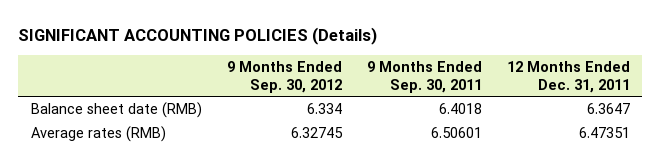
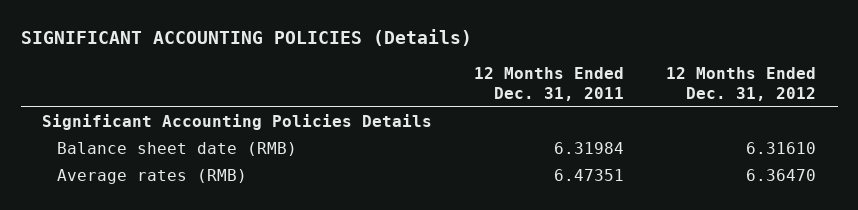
- | 9 Months Ended Sep. 30, 2012 | 9 Months Ended Sep. 30, 2011 | 12 Months Ended Dec. 31, 2011
+ | 12 Months Ended Dec. 31, 2011 | 12 Months Ended Dec. 31, 2012
- Balance sheet date (RMB) | 6.334 | 6.4018 | 6.3647
+ Significant Accounting Policies Details
+ Balance sheet date (RMB) | 6.31984 | 6.31610

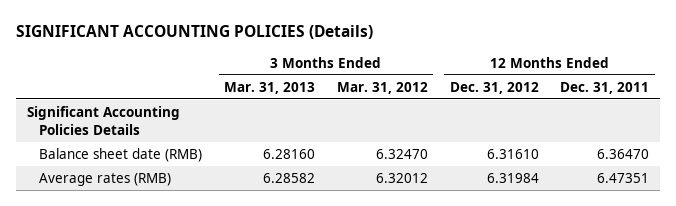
- | 12 Months Ended Dec. 31, 2011 | 12 Months Ended Dec. 31, 2012
+ | 3 Months Ended Mar. 31, 2013 | 3 Months Ended Mar. 31, 2012 | 12 Months Ended Dec. 31, 2012 | 12 Months Ended Dec. 31, 2011
- Balance sheet date (RMB) | 6.31984 | 6.31610
- Average rates (RMB) | 6.47351 | 6.36470
+ Balance sheet date (RMB) | 6.28160 | 6.32470 | 6.31610 | 6.36470
+ Average rates (RMB) | 6.28582 | 6.32012 | 6.31984 | 6.47351

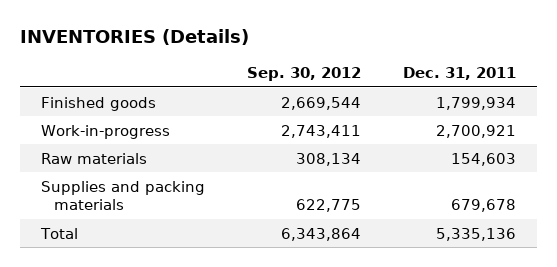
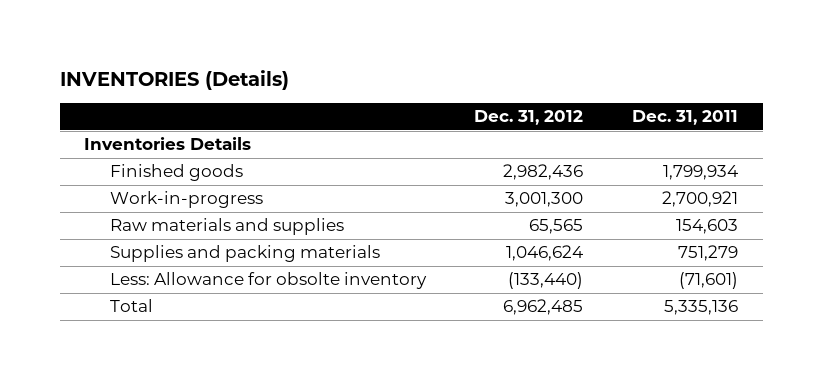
- | Sep. 30, 2012 | Dec. 31, 2011
+ | Dec. 31, 2012 | Dec. 31, 2011
+ Inventories Details
- Raw materials | 308,134 | 154,603
- Supplies and packing materials | 622,775 | 679,678
+ Raw materials and supplies | 65,565 | 154,603
+ Supplies and packing materials | 1,046,624 | 751,279
+ Less: Allowance for obsolte inventory | (133,440) | (71,601)

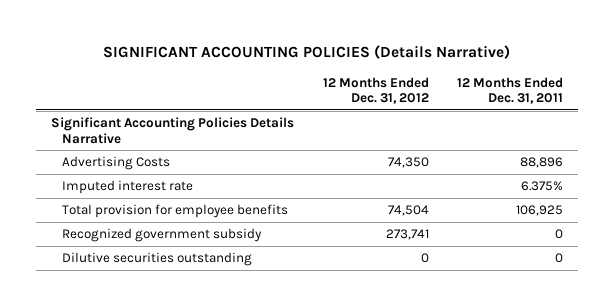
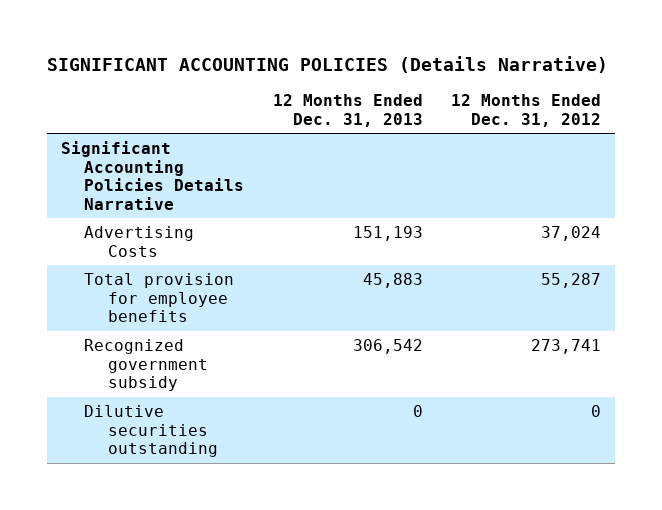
- | 12 Months Ended Dec. 31, 2012 | 12 Months Ended Dec. 31, 2011
+ | 12 Months Ended Dec. 31, 2013 | 12 Months Ended Dec. 31, 2012
- Advertising Costs | 74,350 | 88,896
- Imputed interest rate | | 6.375%
- Total provision for employee benefits | 74,504 | 106,925
+ Advertising Costs | 151,193 | 37,024
+ Total provision for employee benefits | 45,883 | 55,287

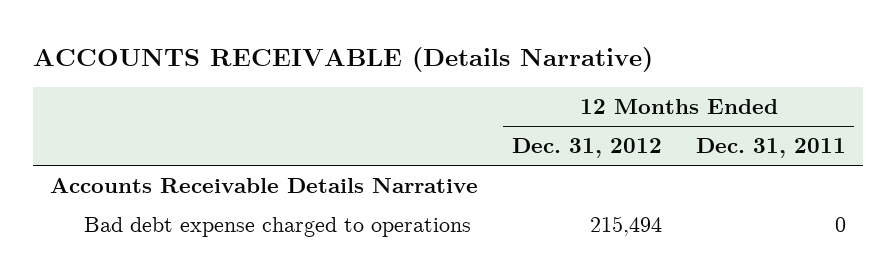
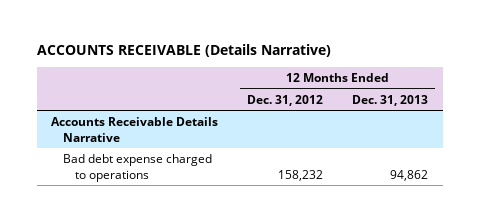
- | 12 Months Ended Dec. 31, 2012 | 12 Months Ended Dec. 31, 2011
+ | 12 Months Ended Dec. 31, 2012 | 12 Months Ended Dec. 31, 2013
- Bad debt expense charged to operations | 215,494 | 0
+ Bad debt expense charged to operations | 158,232 | 94,862

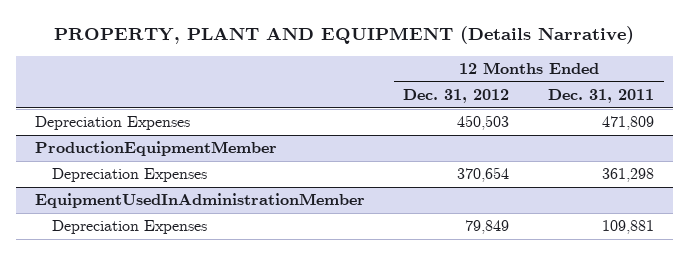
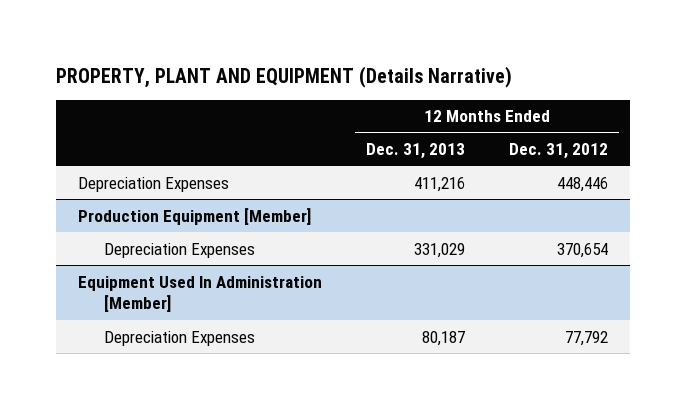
- | 12 Months Ended Dec. 31, 2012 | 12 Months Ended Dec. 31, 2011
+ | 12 Months Ended Dec. 31, 2013 | 12 Months Ended Dec. 31, 2012
- Depreciation Expenses | 450,503 | 471,809
- ProductionEquipmentMember
+ Depreciation Expenses | 411,216 | 448,446
+ Production Equipment [Member]
- EquipmentUsedInAdministrationMember
- Depreciation Expenses | 79,849 | 109,881
+ Equipment Used In Administration [Member]
+ Depreciation Expenses | 80,187 | 77,792

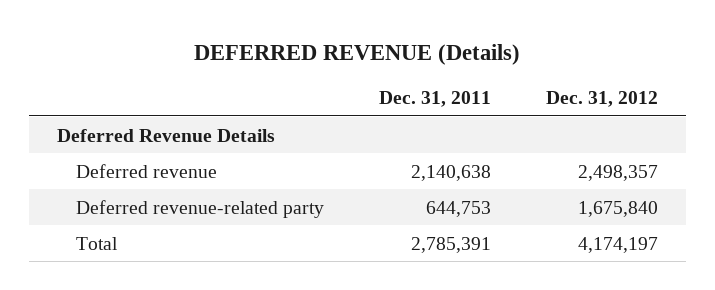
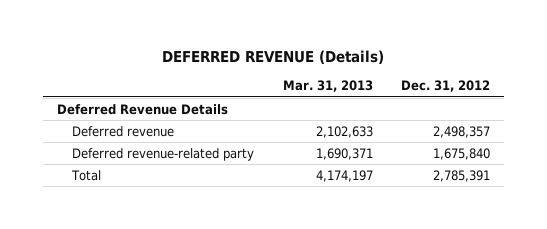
- | Dec. 31, 2011 | Dec. 31, 2012
+ | Mar. 31, 2013 | Dec. 31, 2012
- Total | 2,785,391 | 4,174,197
+ Total | 4,174,197 | 2,785,391

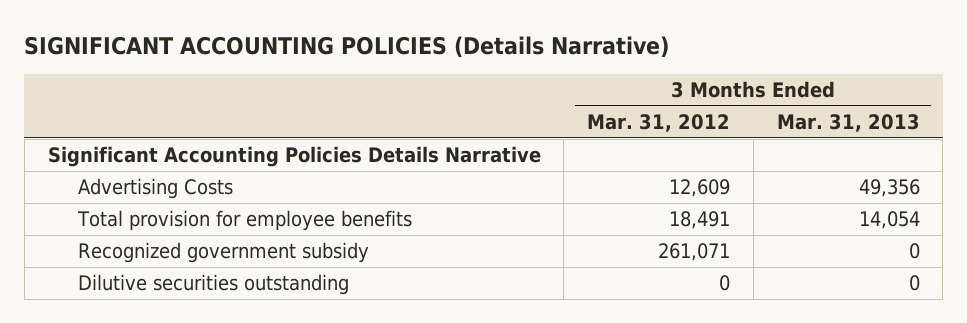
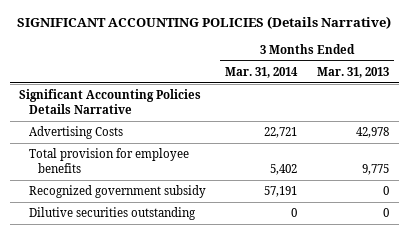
- | 3 Months Ended Mar. 31, 2012 | 3 Months Ended Mar. 31, 2013
+ | 3 Months Ended Mar. 31, 2014 | 3 Months Ended Mar. 31, 2013
- Advertising Costs | 12,609 | 49,356
- Total provision for employee benefits | 18,491 | 14,054
+ Advertising Costs | 22,721 | 42,978
+ Total provision for employee benefits | 5,402 | 9,775

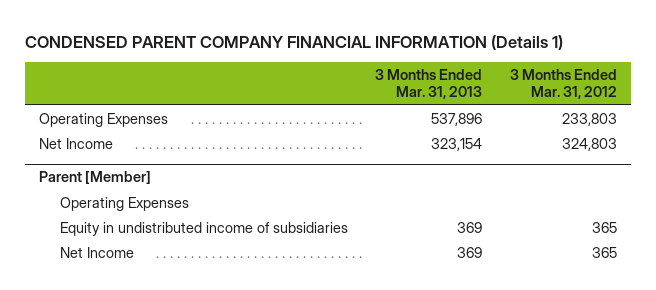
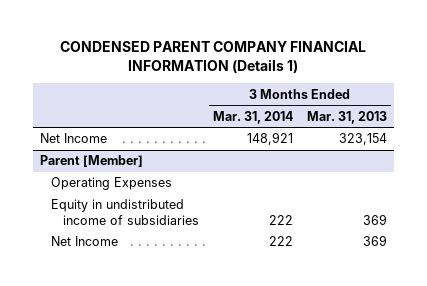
- | 3 Months Ended Mar. 31, 2013 | 3 Months Ended Mar. 31, 2012
+ | 3 Months Ended Mar. 31, 2014 | 3 Months Ended Mar. 31, 2013
- Operating Expenses | 537,896 | 233,803

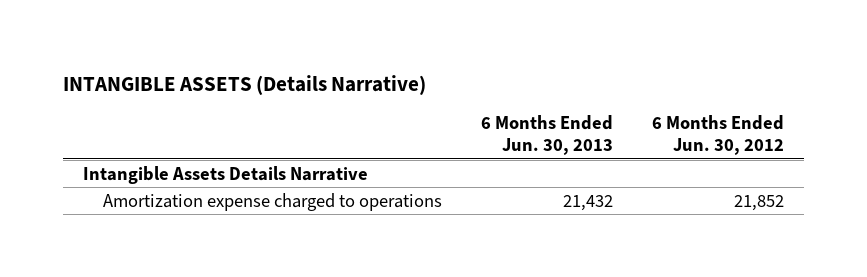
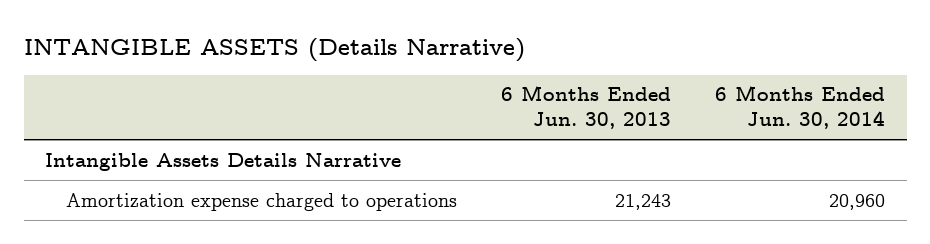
- | 6 Months Ended Jun. 30, 2013 | 6 Months Ended Jun. 30, 2012
+ | 6 Months Ended Jun. 30, 2013 | 6 Months Ended Jun. 30, 2014
- Amortization expense charged to operations | 21,432 | 21,852
+ Amortization expense charged to operations | 21,243 | 20,960

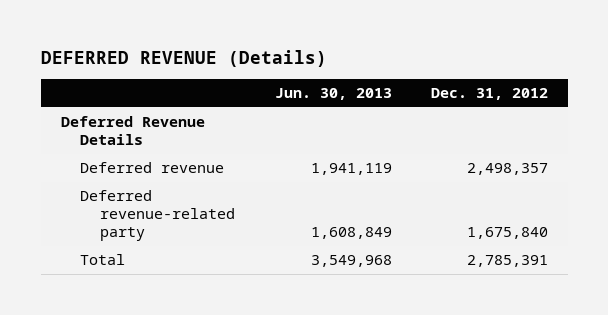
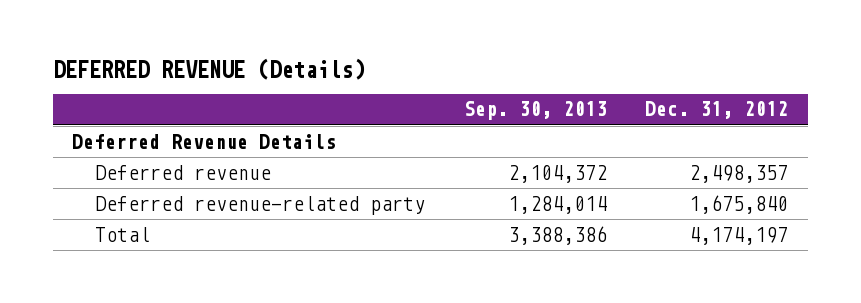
- | Jun. 30, 2013 | Dec. 31, 2012
+ | Sep. 30, 2013 | Dec. 31, 2012
- Total | 3,549,968 | 2,785,391
+ Total | 3,388,386 | 4,174,197

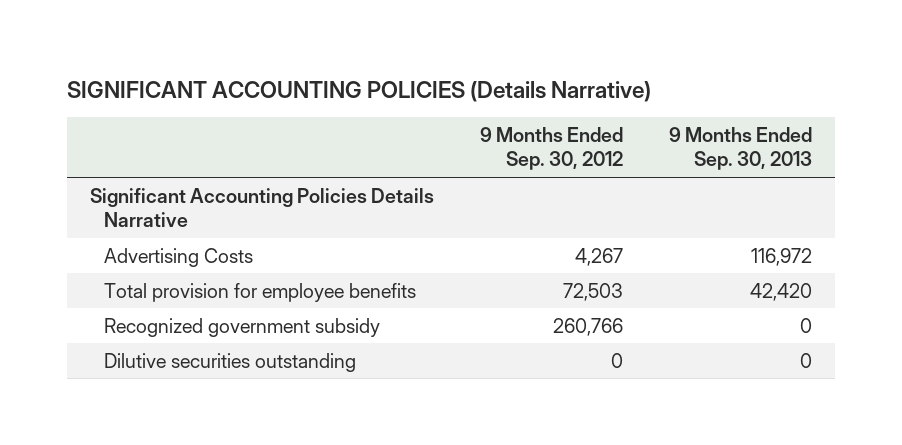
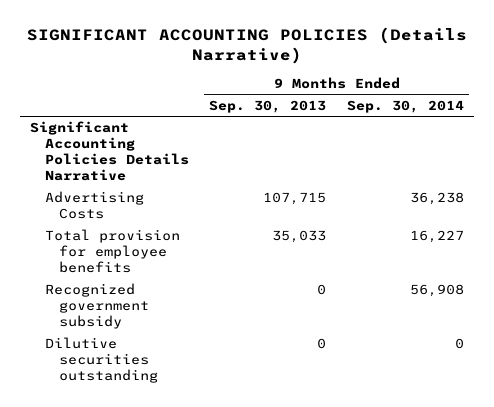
- | 9 Months Ended Sep. 30, 2012 | 9 Months Ended Sep. 30, 2013
+ | 9 Months Ended Sep. 30, 2013 | 9 Months Ended Sep. 30, 2014
- Advertising Costs | 4,267 | 116,972
- Total provision for employee benefits | 72,503 | 42,420
+ Advertising Costs | 107,715 | 36,238
+ Total provision for employee benefits | 35,033 | 16,227

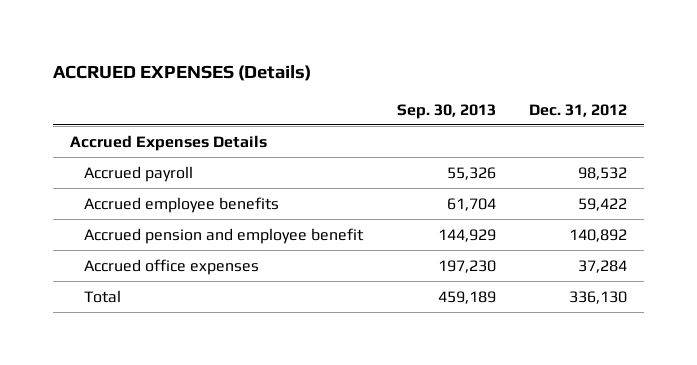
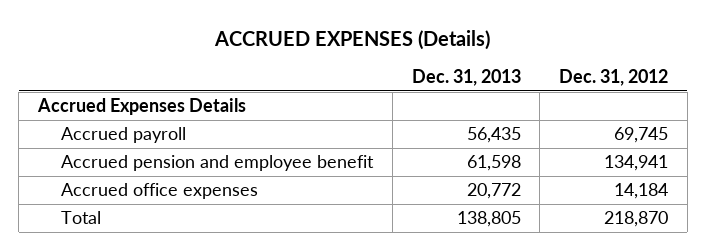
- | Sep. 30, 2013 | Dec. 31, 2012
+ | Dec. 31, 2013 | Dec. 31, 2012
- Accrued payroll | 55,326 | 98,532
- Accrued employee benefits | 61,704 | 59,422
- Accrued pension and employee benefit | 144,929 | 140,892
- Accrued office expenses | 197,230 | 37,284
- Total | 459,189 | 336,130
+ Accrued payroll | 56,435 | 69,745
+ Accrued pension and employee benefit | 61,598 | 134,941
+ Accrued office expenses | 20,772 | 14,184
+ Total | 138,805 | 218,870

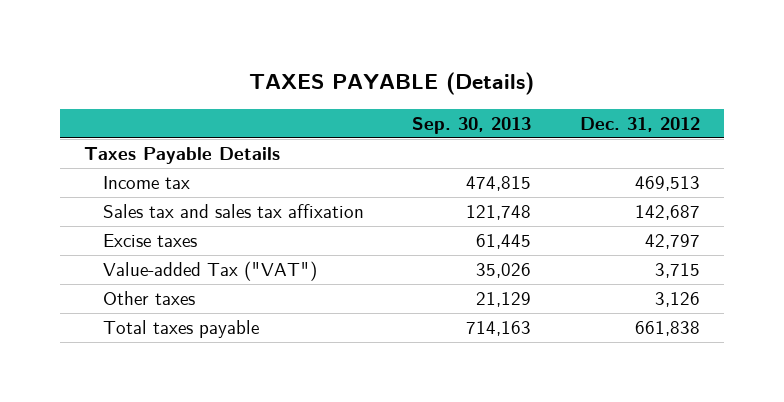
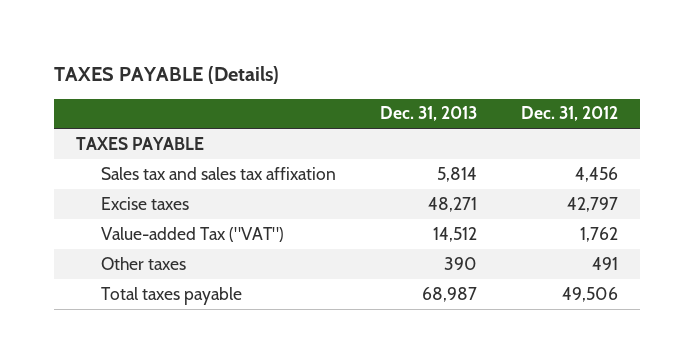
- | Sep. 30, 2013 | Dec. 31, 2012
+ | Dec. 31, 2013 | Dec. 31, 2012
- Taxes Payable Details
- Income tax | 474,815 | 469,513
- Sales tax and sales tax affixation | 121,748 | 142,687
+ TAXES PAYABLE
+ Sales tax and sales tax affixation | 5,814 | 4,456
- Value-added Tax ("VAT") | 35,026 | 3,715
- Other taxes | 21,129 | 3,126
- Total taxes payable | 714,163 | 661,838
+ Value-added Tax ("VAT") | 14,512 | 1,762
+ Other taxes | 390 | 491
+ Total taxes payable | 68,987 | 49,506

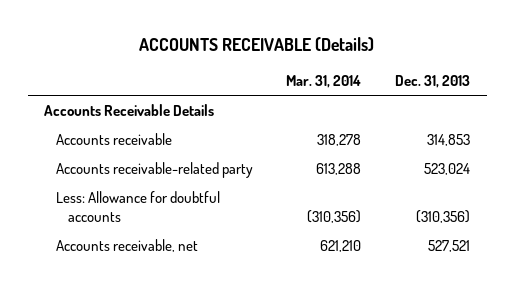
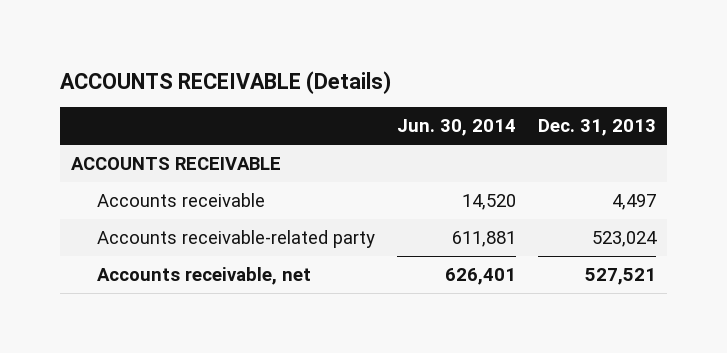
- | Mar. 31, 2014 | Dec. 31, 2013
+ | Jun. 30, 2014 | Dec. 31, 2013
- Accounts Receivable Details
- Accounts receivable | 318,278 | 314,853
+ ACCOUNTS RECEIVABLE
+ Accounts receivable | 14,520 | 4,497
- Less: Allowance for doubtful accounts | (310,356) | (310,356)

